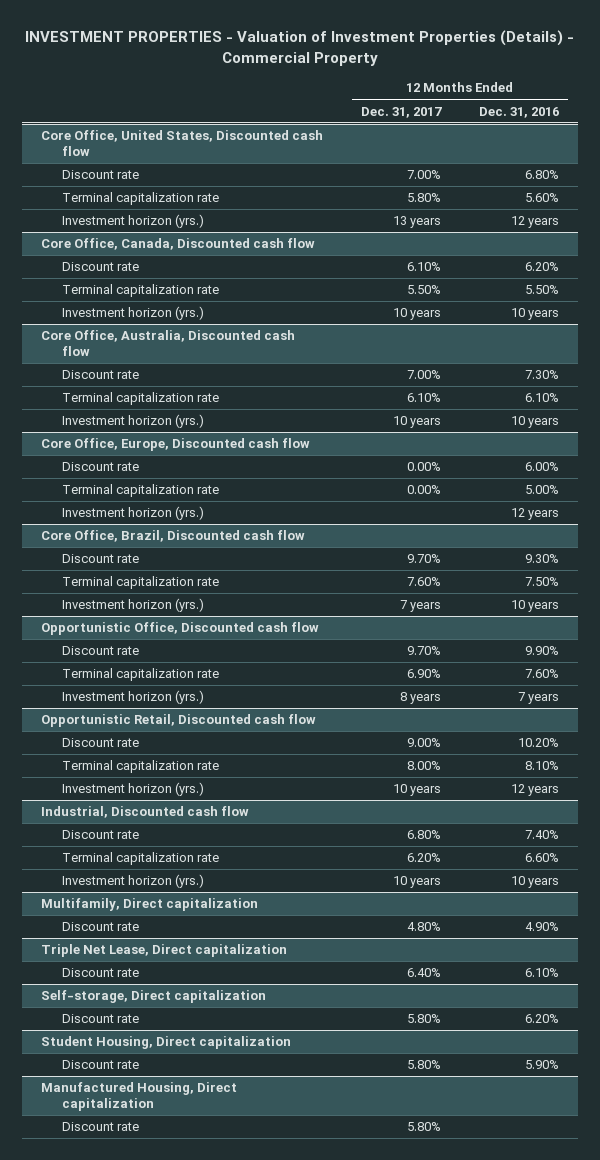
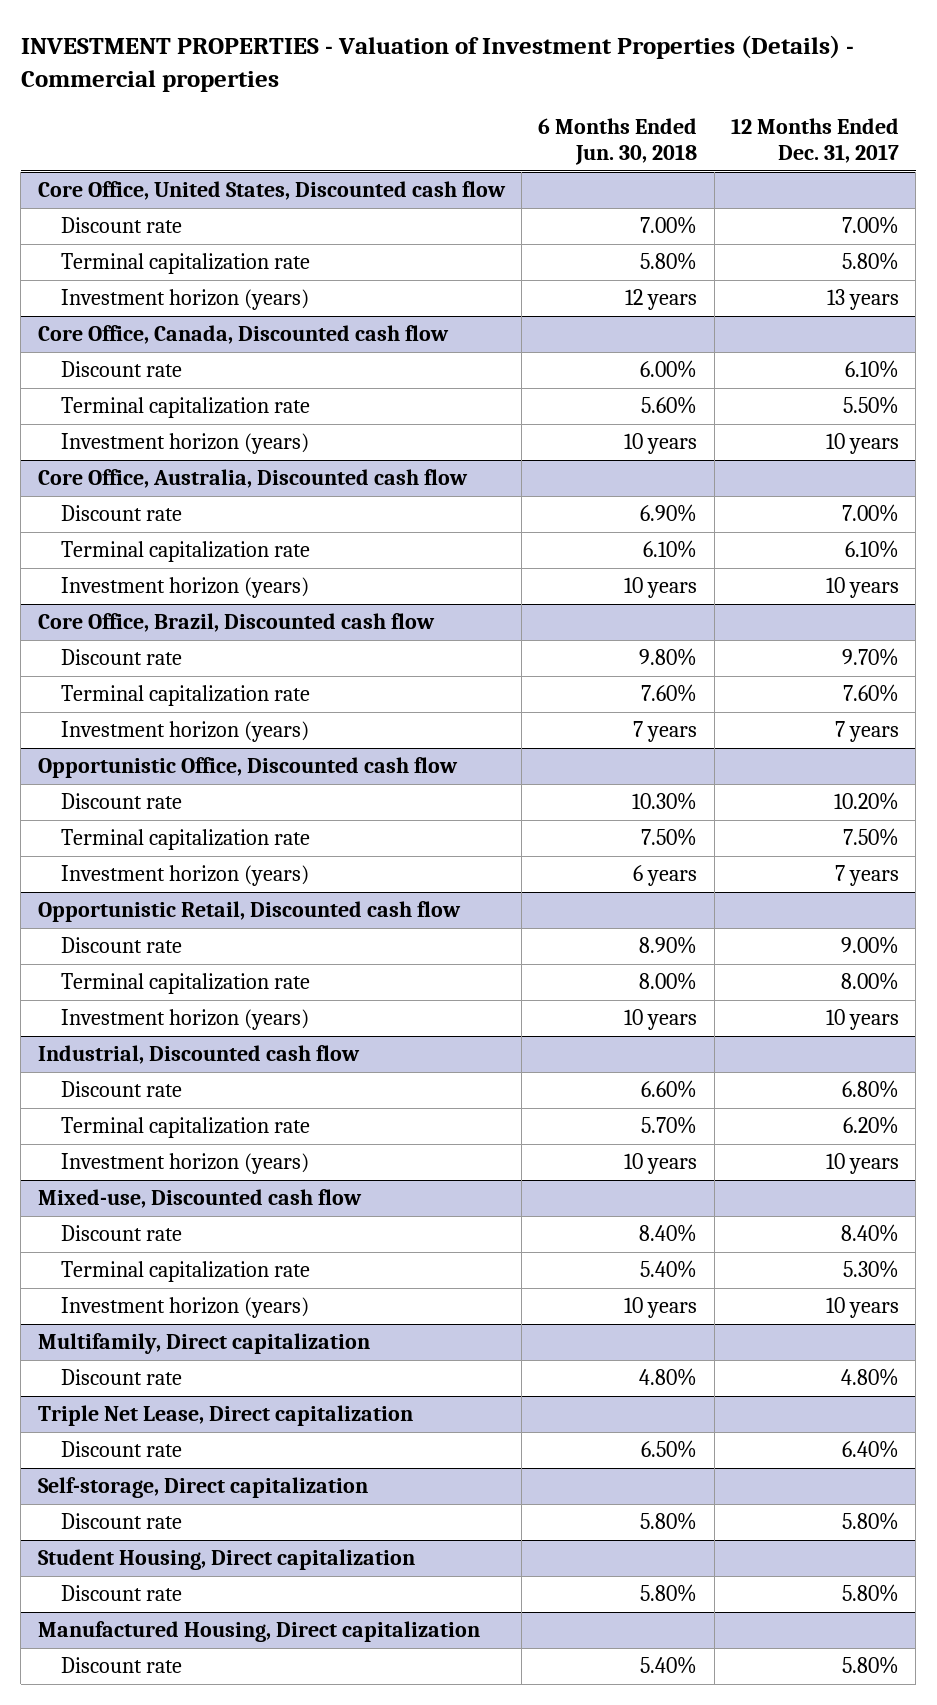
- INVESTMENT PROPERTIES - Valuation of Investment Properties (Details) - Commercial Property
+ INVESTMENT PROPERTIES - Valuation of Investment Properties (Details) - Commercial properties
- | 12 Months Ended Dec. 31, 2017 | 12 Months Ended Dec. 31, 2016
+ | 6 Months Ended Jun. 30, 2018 | 12 Months Ended Dec. 31, 2017
@ Core Office, United States, Discounted cash flow
- Investment horizon (yrs.) | 13 years | 12 years
+ Investment horizon (years) | 12 years | 13 years
@ Core Office, Canada, Discounted cash flow
- Investment horizon (yrs.) | 10 years | 10 years
+ Investment horizon (years) | 10 years | 10 years
@ Core Office, Australia, Discounted cash flow
- Investment horizon (yrs.) | 10 years | 10 years
- Core Office, Europe, Discounted cash flow
- Discount rate | 0.00% | 6.00%
- Terminal capitalization rate | 0.00% | 5.00%
- Investment horizon (yrs.) | | 12 years
@ Core Office, Australia, Discounted cash flow
+ Investment horizon (years) | 10 years | 10 years
@ Core Office, Brazil, Discounted cash flow
- Investment horizon (yrs.) | 7 years | 10 years
+ Investment horizon (years) | 7 years | 7 years
@ Opportunistic Office, Discounted cash flow
- Discount rate | 9.70% | 9.90%
- Terminal capitalization rate | 6.90% | 7.60%
- Investment horizon (yrs.) | 8 years | 7 years
+ Discount rate | 10.30% | 10.20%
+ Terminal capitalization rate | 7.50% | 7.50%
+ Investment horizon (years) | 6 years | 7 years
@ Opportunistic Retail, Discounted cash flow
- Investment horizon (yrs.) | 10 years | 12 years
+ Investment horizon (years) | 10 years | 10 years
@ Industrial, Discounted cash flow
- Investment horizon (yrs.) | 10 years | 10 years
+ Investment horizon (years) | 10 years | 10 years
+ Mixed-use, Discounted cash flow
+ Discount rate | 8.40% | 8.40%
+ Terminal capitalization rate | 5.40% | 5.30%
+ Investment horizon (years) | 10 years | 10 years

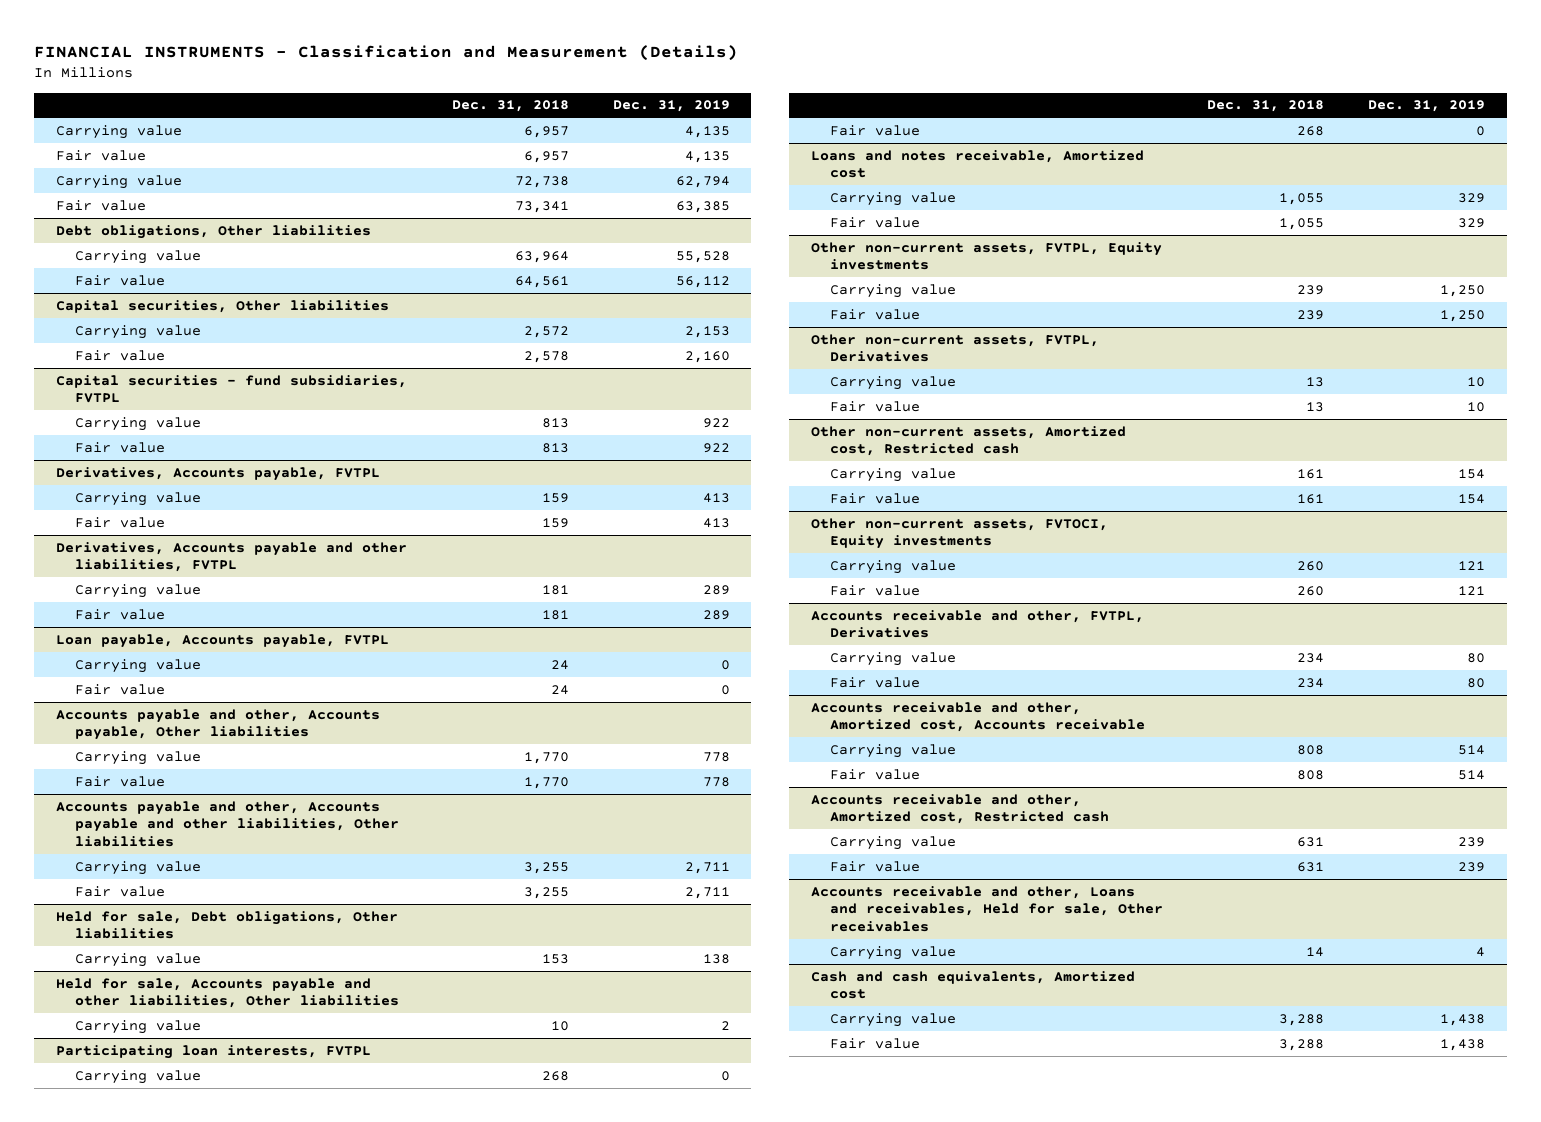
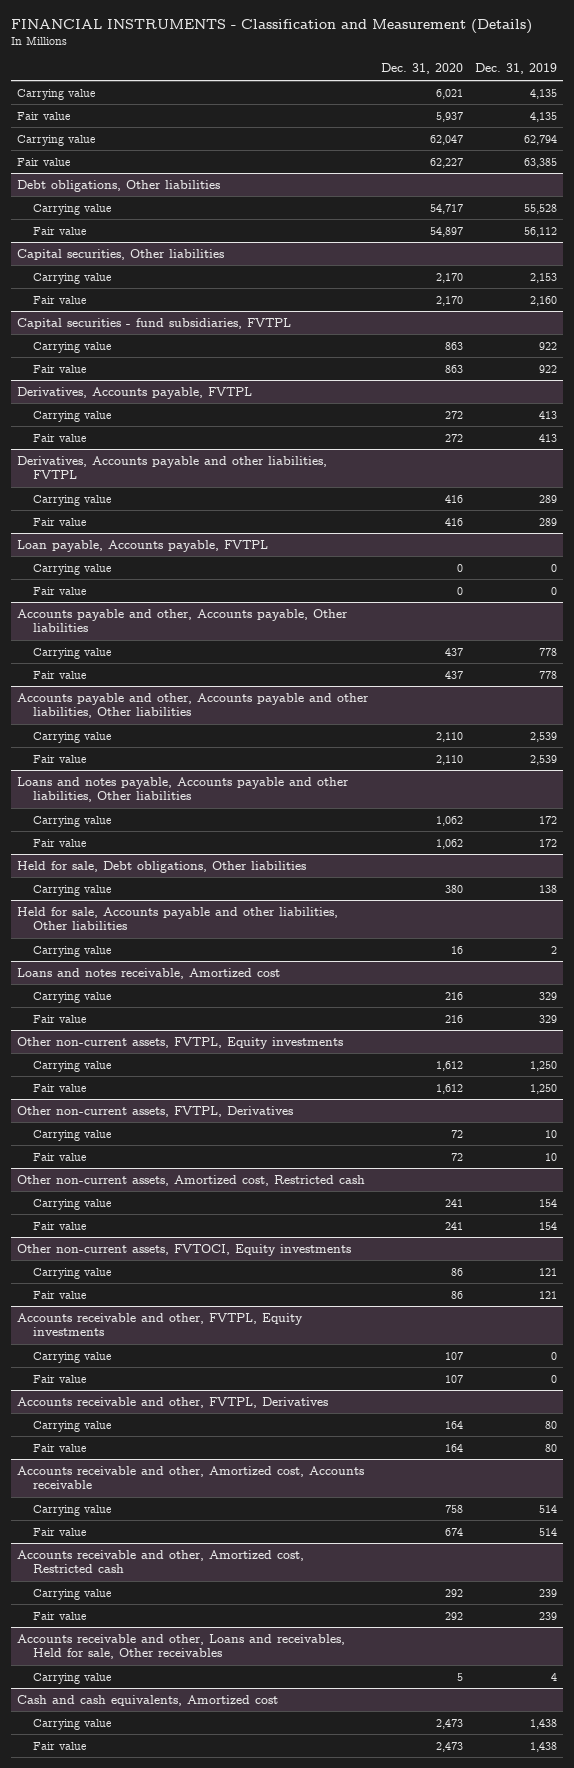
- | Dec. 31, 2018 | Dec. 31, 2019
+ | Dec. 31, 2020 | Dec. 31, 2019
@ Accounts payable and other, Accounts payable and other liabilities, Other liabilities
- Carrying value | 3,255 | 2,711
- Fair value | 3,255 | 2,711
+ Carrying value | 2,110 | 2,539
+ Fair value | 2,110 | 2,539
+ Loans and notes payable, Accounts payable and other liabilities, Other liabilities
+ Carrying value | 1,062 | 172
+ Fair value | 1,062 | 172
- Participating loan interests, FVTPL
- Carrying value | 268 | 0
- Fair value | 268 | 0
+ Accounts receivable and other, FVTPL, Equity investments
+ Carrying value | 107 | 0
+ Fair value | 107 | 0

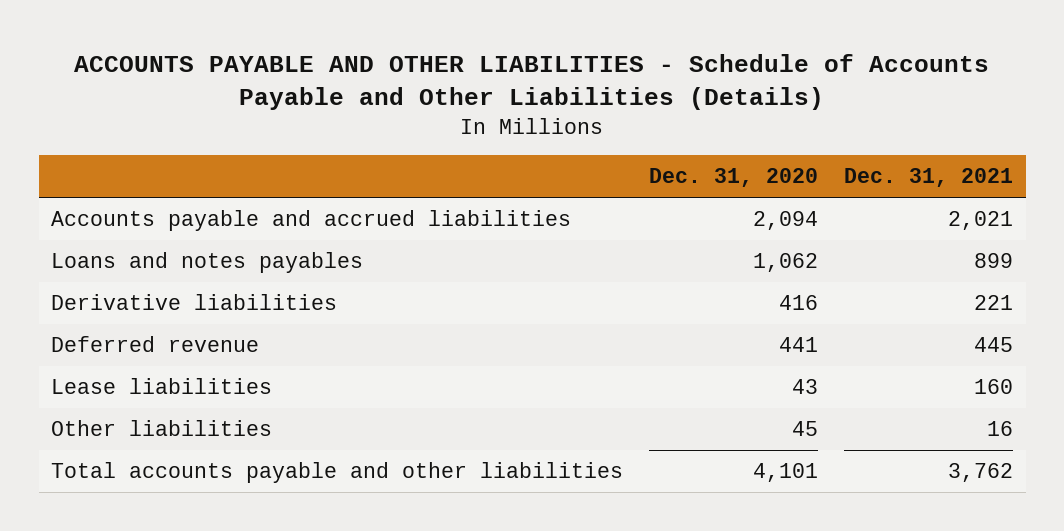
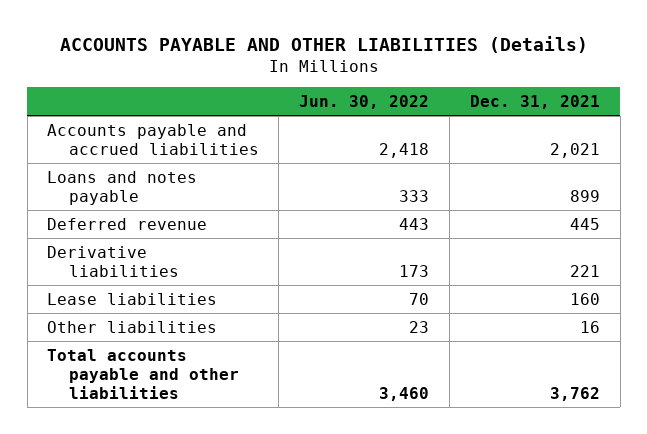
- ACCOUNTS PAYABLE AND OTHER LIABILITIES - Schedule of Accounts Payable and Other Liabilities (Details)
+ ACCOUNTS PAYABLE AND OTHER LIABILITIES (Details)
- | Dec. 31, 2020 | Dec. 31, 2021
+ | Jun. 30, 2022 | Dec. 31, 2021
- Loans and notes payables | 1,062 | 899
+ Loans and notes payable | 333 | 899
moved down: Derivative liabilities | 173 | 221

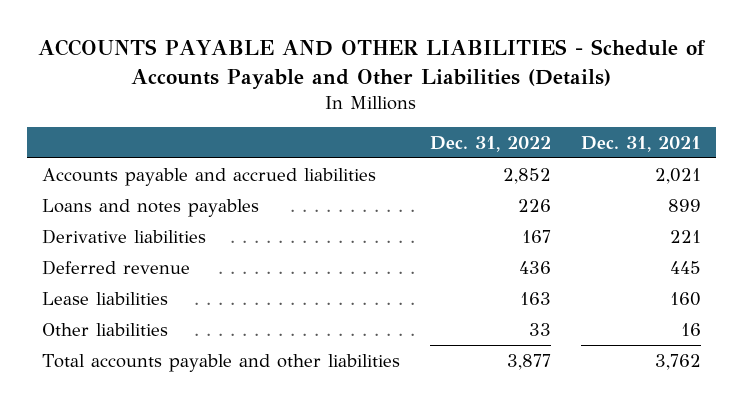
- ACCOUNTS PAYABLE AND OTHER LIABILITIES (Details)
+ ACCOUNTS PAYABLE AND OTHER LIABILITIES - Schedule of Accounts Payable and Other Liabilities (Details)
- | Jun. 30, 2022 | Dec. 31, 2021
+ | Dec. 31, 2022 | Dec. 31, 2021
- Loans and notes payable | 333 | 899
+ Loans and notes payables | 226 | 899
moved down: Deferred revenue | 436 | 445

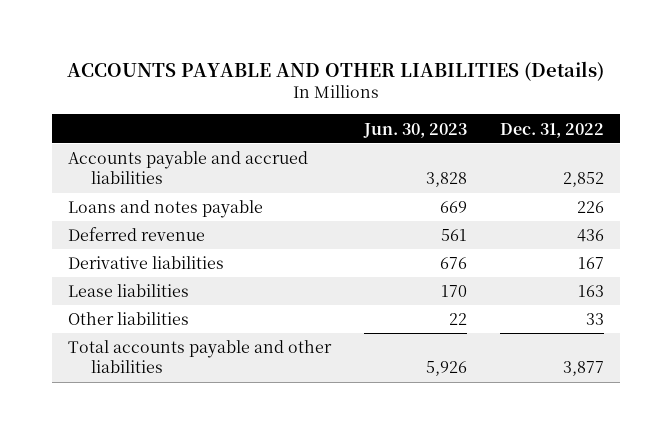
- ACCOUNTS PAYABLE AND OTHER LIABILITIES - Schedule of Accounts Payable and Other Liabilities (Details)
+ ACCOUNTS PAYABLE AND OTHER LIABILITIES (Details)
- | Dec. 31, 2022 | Dec. 31, 2021
+ | Jun. 30, 2023 | Dec. 31, 2022
- Loans and notes payables | 226 | 899
+ Loans and notes payable | 669 | 226
moved down: Derivative liabilities | 676 | 167

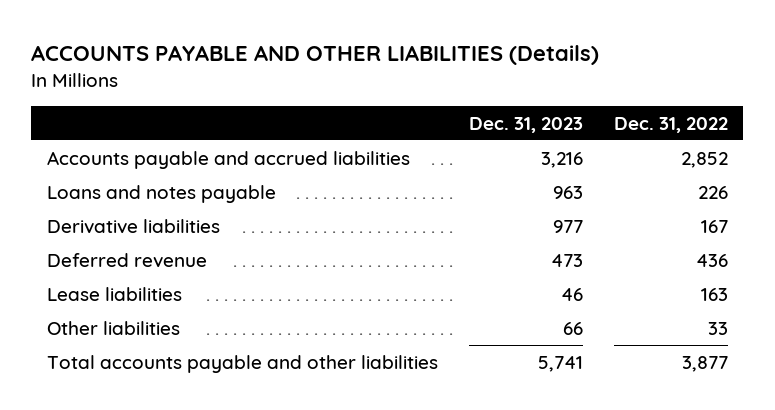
- | Jun. 30, 2023 | Dec. 31, 2022
+ | Dec. 31, 2023 | Dec. 31, 2022
moved down: Deferred revenue | 473 | 436

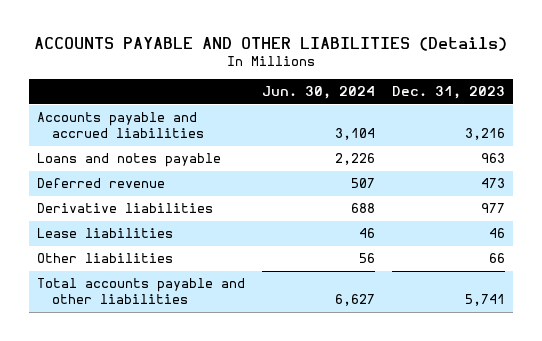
- | Dec. 31, 2023 | Dec. 31, 2022
+ | Jun. 30, 2024 | Dec. 31, 2023
moved down: Derivative liabilities | 688 | 977

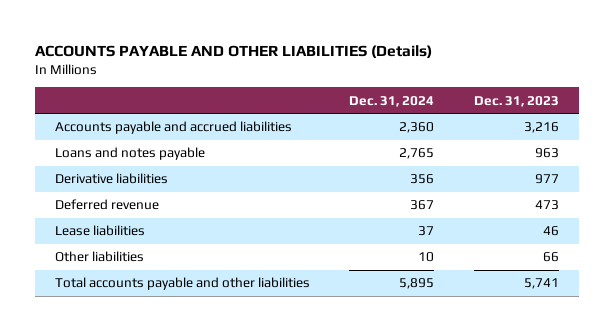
- | Jun. 30, 2024 | Dec. 31, 2023
+ | Dec. 31, 2024 | Dec. 31, 2023
moved down: Deferred revenue | 367 | 473

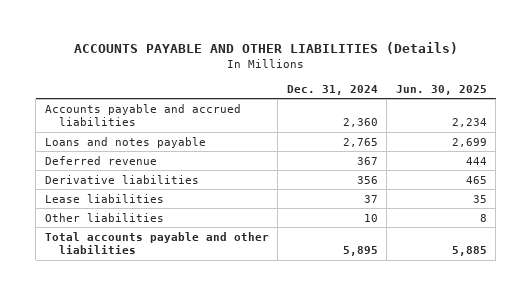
- | Dec. 31, 2024 | Dec. 31, 2023
+ | Dec. 31, 2024 | Jun. 30, 2025
moved down: Derivative liabilities | 356 | 465

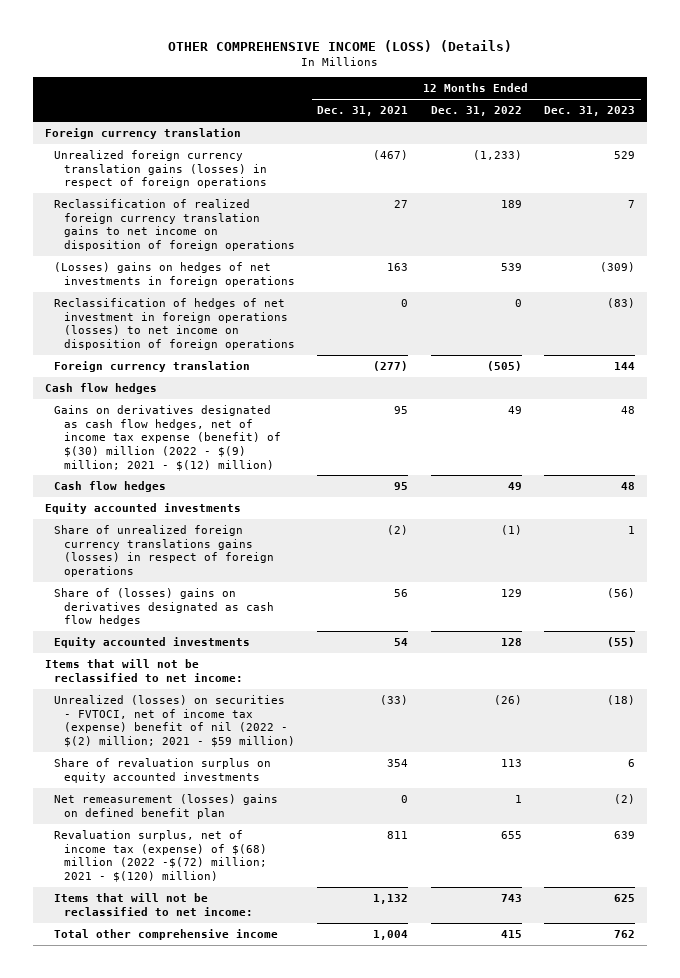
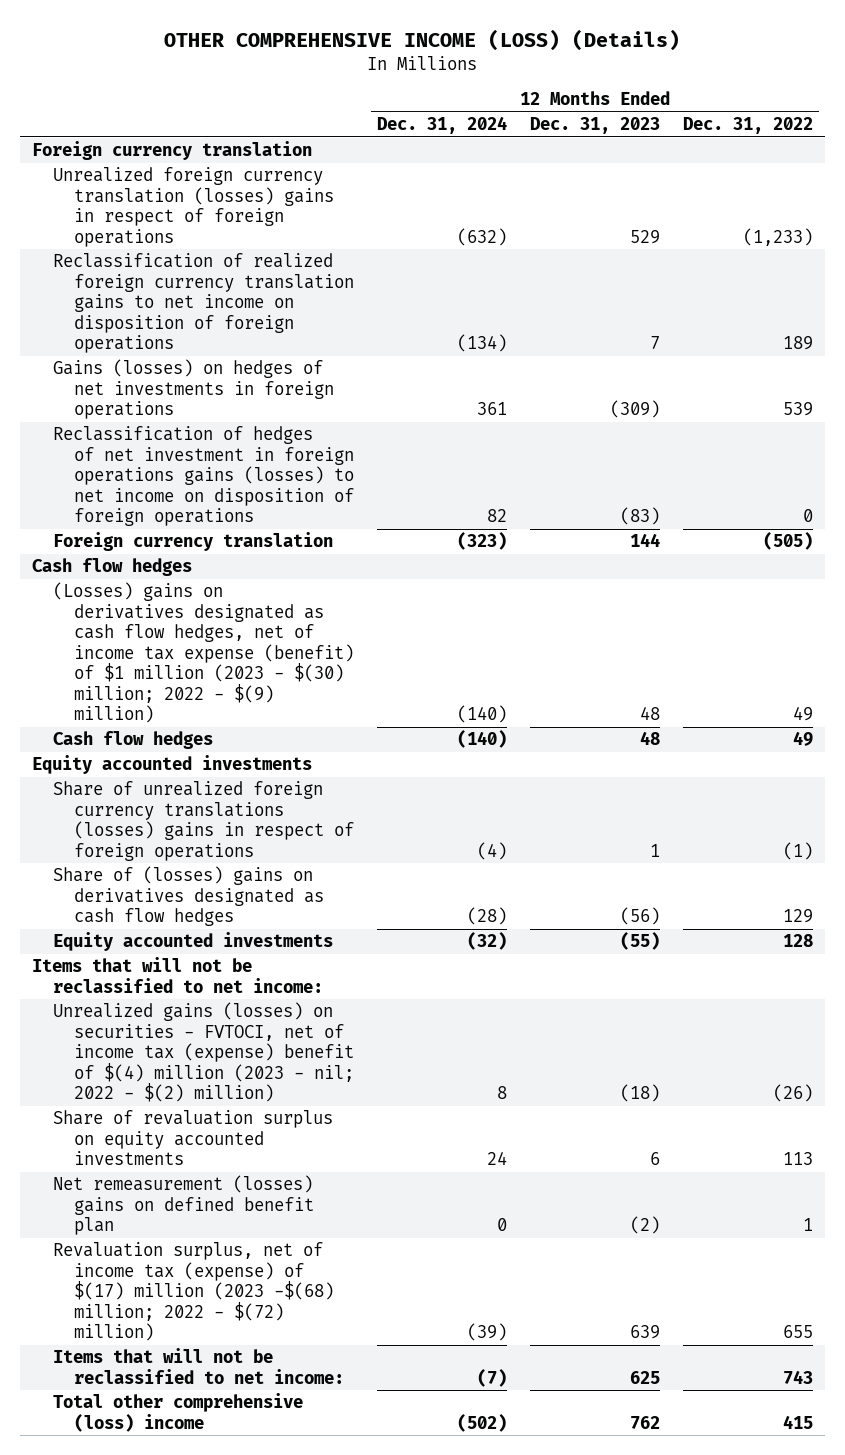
- | 12 Months Ended Dec. 31, 2021 | 12 Months Ended Dec. 31, 2022 | 12 Months Ended Dec. 31, 2023
+ | 12 Months Ended Dec. 31, 2024 | 12 Months Ended Dec. 31, 2023 | 12 Months Ended Dec. 31, 2022
- Unrealized foreign currency translation gains (losses) in respect of foreign operations | (467) | (1,233) | 529
+ Unrealized foreign currency translation (losses) gains in respect of foreign operations | (632) | 529 | (1,233)
- (Losses) gains on hedges of net investments in foreign operations | 163 | 539 | (309)
- Reclassification of hedges of net investment in foreign operations (losses) to net income on disposition of foreign operations | 0 | 0 | (83)
+ Gains (losses) on hedges of net investments in foreign operations | 361 | (309) | 539
+ Reclassification of hedges of net investment in foreign operations gains (losses) to net income on disposition of foreign operations | 82 | (83) | 0
- Gains on derivatives designated as cash flow hedges, net of income tax expense (benefit) of $(30) million (2022 - $(9) million; 2021 - $(12) million) | 95 | 49 | 48
+ (Losses) gains on derivatives designated as cash flow hedges, net of income tax expense (benefit) of $1 million (2023 - $(30) million; 2022 - $(9) million) | (140) | 48 | 49
- Share of unrealized foreign currency translations gains (losses) in respect of foreign operations | (2) | (1) | 1
+ Share of unrealized foreign currency translations (losses) gains in respect of foreign operations | (4) | 1 | (1)
- Unrealized (losses) on securities - FVTOCI, net of income tax (expense) benefit of nil (2022 - $(2) million; 2021 - $59 million) | (33) | (26) | (18)
+ Unrealized gains (losses) on securities - FVTOCI, net of income tax (expense) benefit of $(4) million (2023 - nil; 2022 - $(2) million) | 8 | (18) | (26)
- Revaluation surplus, net of income tax (expense) of $(68) million (2022 -$(72) million; 2021 - $(120) million) | 811 | 655 | 639
+ Revaluation surplus, net of income tax (expense) of $(17) million (2023 -$(68) million; 2022 - $(72) million) | (39) | 639 | 655
- Total other comprehensive income | 1,004 | 415 | 762
+ Total other comprehensive (loss) income | (502) | 762 | 415

